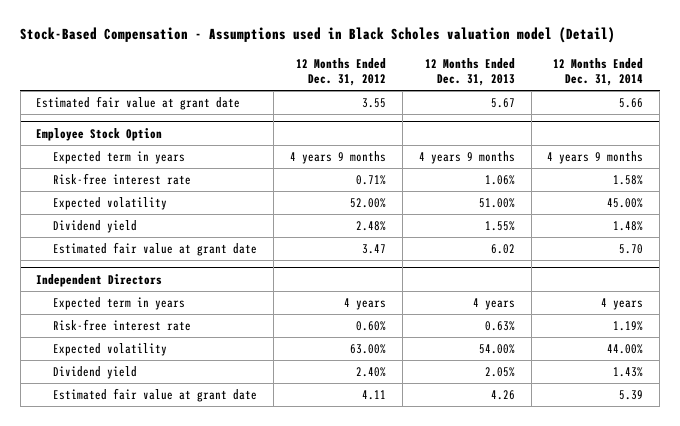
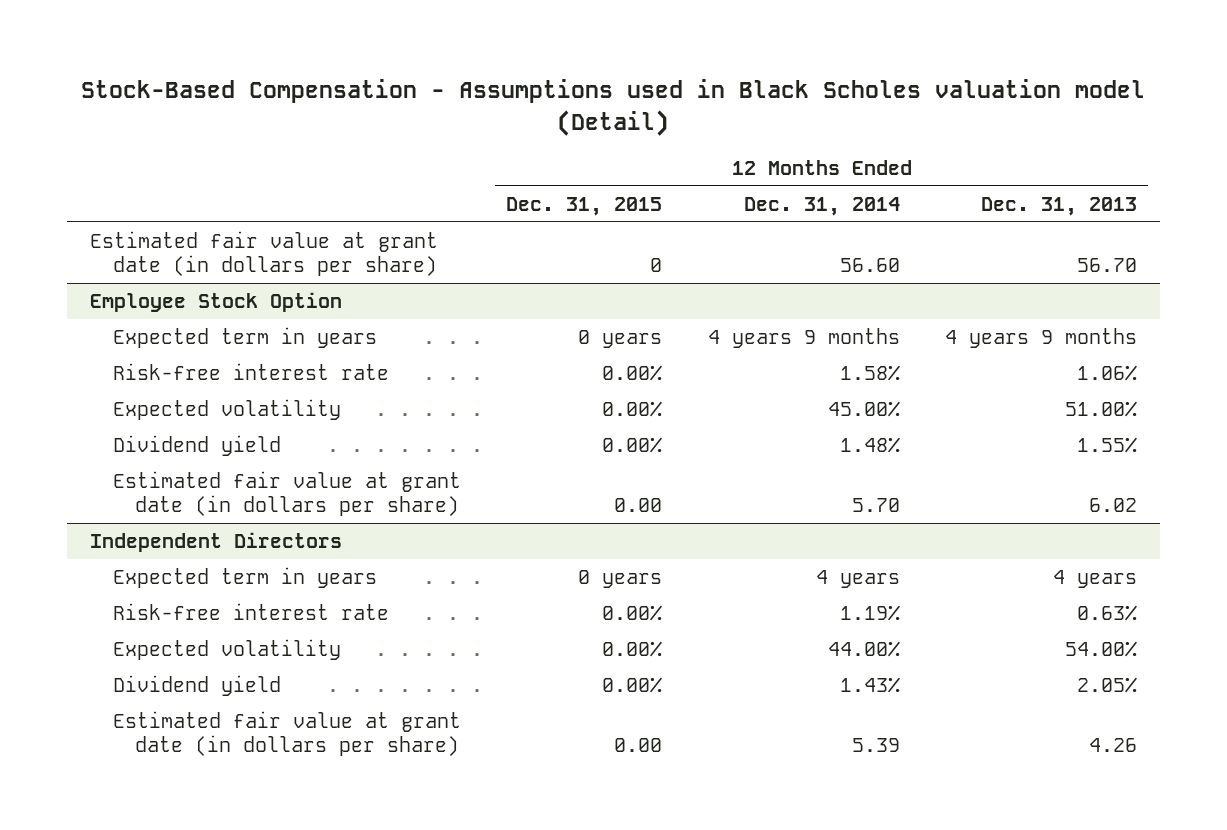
- | 12 Months Ended Dec. 31, 2012 | 12 Months Ended Dec. 31, 2013 | 12 Months Ended Dec. 31, 2014
+ | 12 Months Ended Dec. 31, 2015 | 12 Months Ended Dec. 31, 2014 | 12 Months Ended Dec. 31, 2013
- Estimated fair value at grant date | 3.55 | 5.67 | 5.66
+ Estimated fair value at grant date (in dollars per share) | 0 | 56.60 | 56.70
@ Employee Stock Option
- Estimated fair value at grant date | 3.47 | 6.02 | 5.70
+ Estimated fair value at grant date (in dollars per share) | 0.00 | 5.70 | 6.02
@ Independent Directors
- Estimated fair value at grant date | 4.11 | 4.26 | 5.39
+ Estimated fair value at grant date (in dollars per share) | 0.00 | 5.39 | 4.26

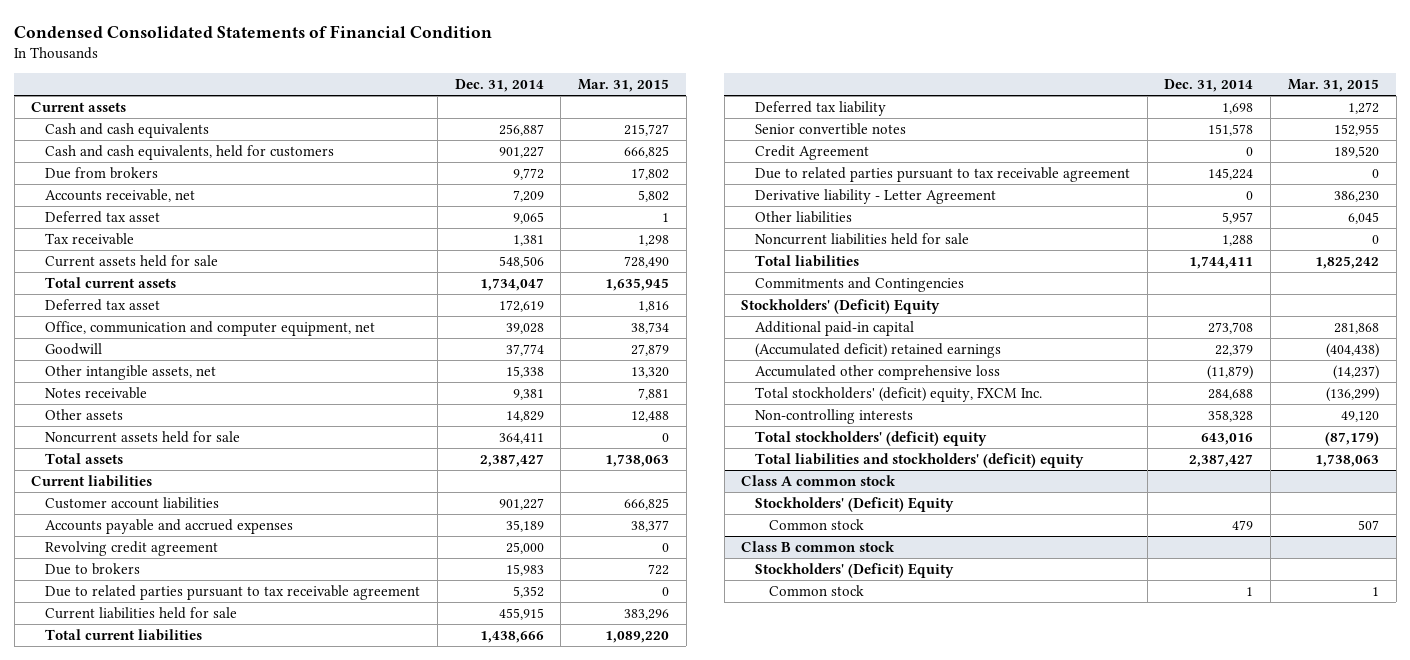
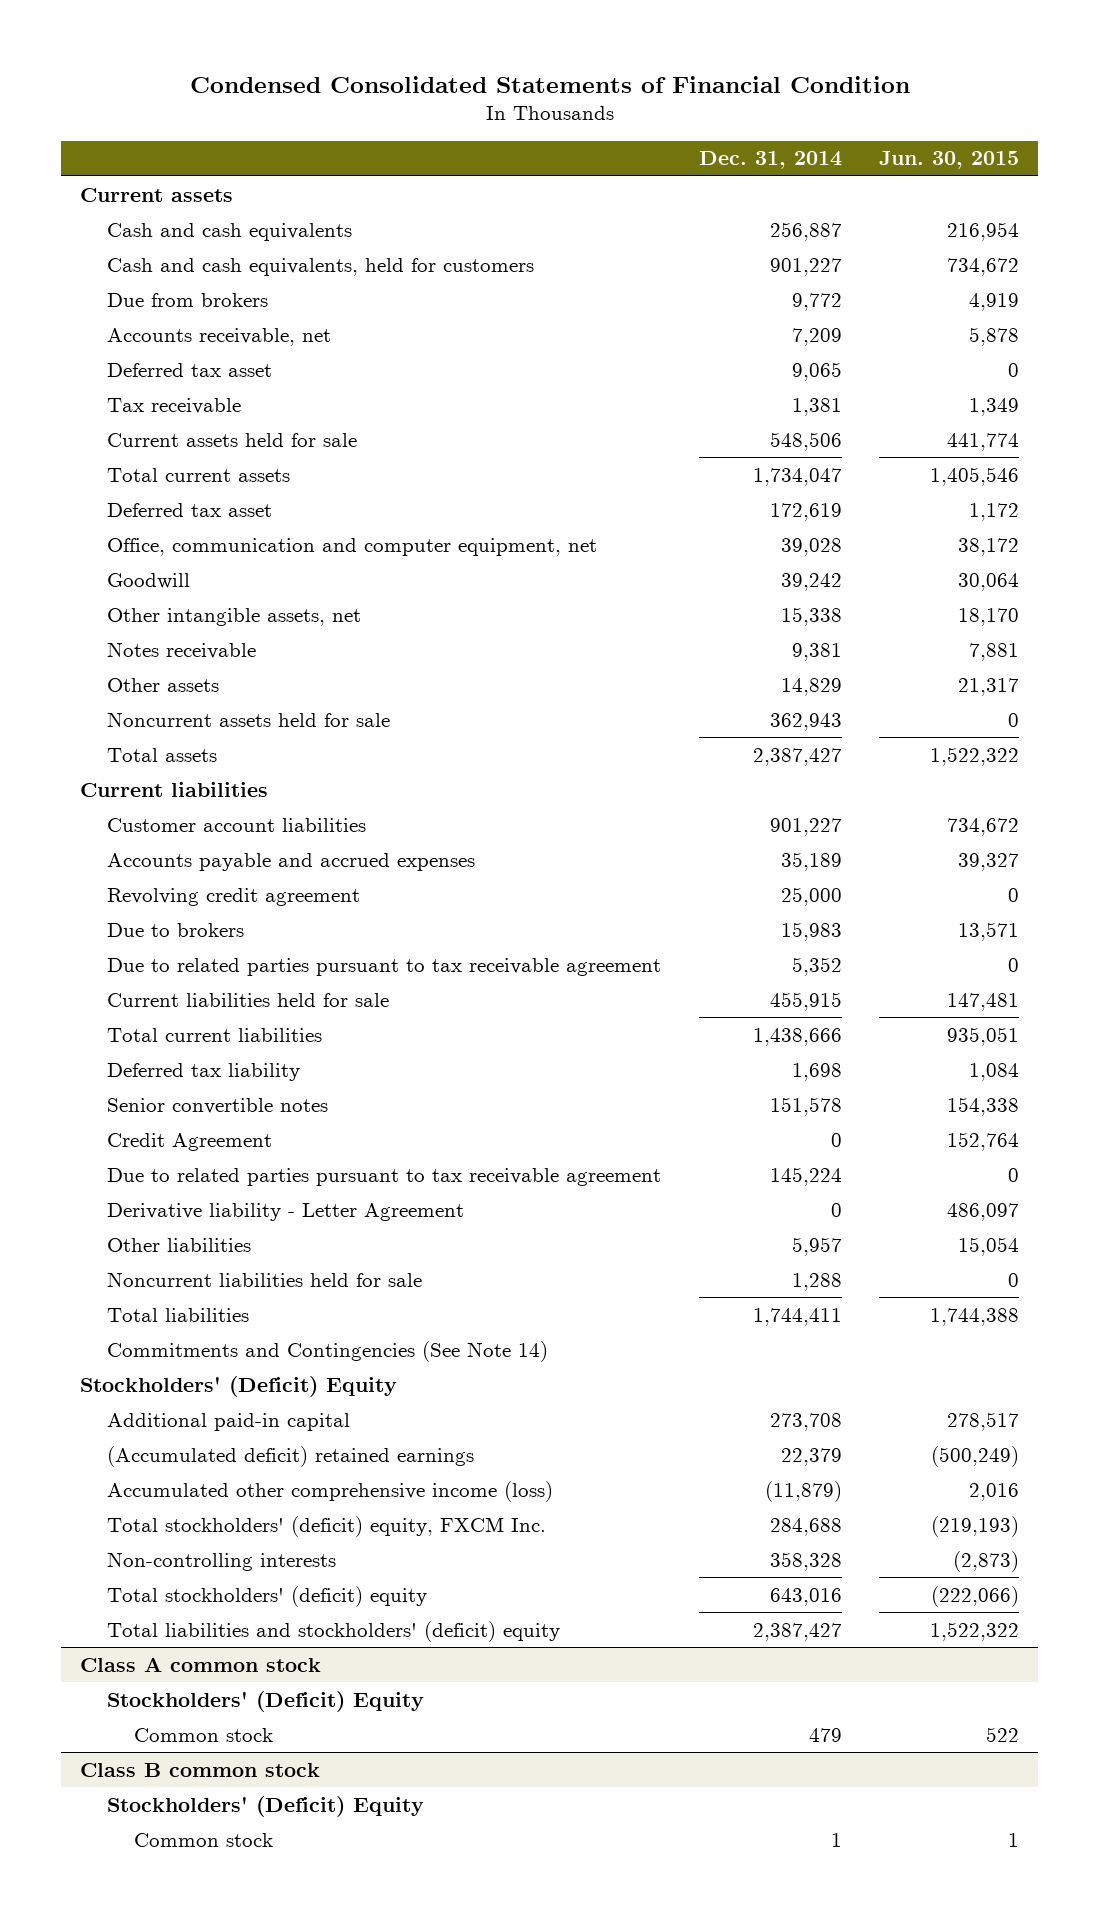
- | Dec. 31, 2014 | Mar. 31, 2015
+ | Dec. 31, 2014 | Jun. 30, 2015
- Goodwill | 37,774 | 27,879
+ Goodwill | 39,242 | 30,064
- Noncurrent assets held for sale | 364,411 | 0
+ Noncurrent assets held for sale | 362,943 | 0
- Commitments and Contingencies
+ Commitments and Contingencies (See Note 14)
- Accumulated other comprehensive loss | (11,879) | (14,237)
+ Accumulated other comprehensive income (loss) | (11,879) | 2,016

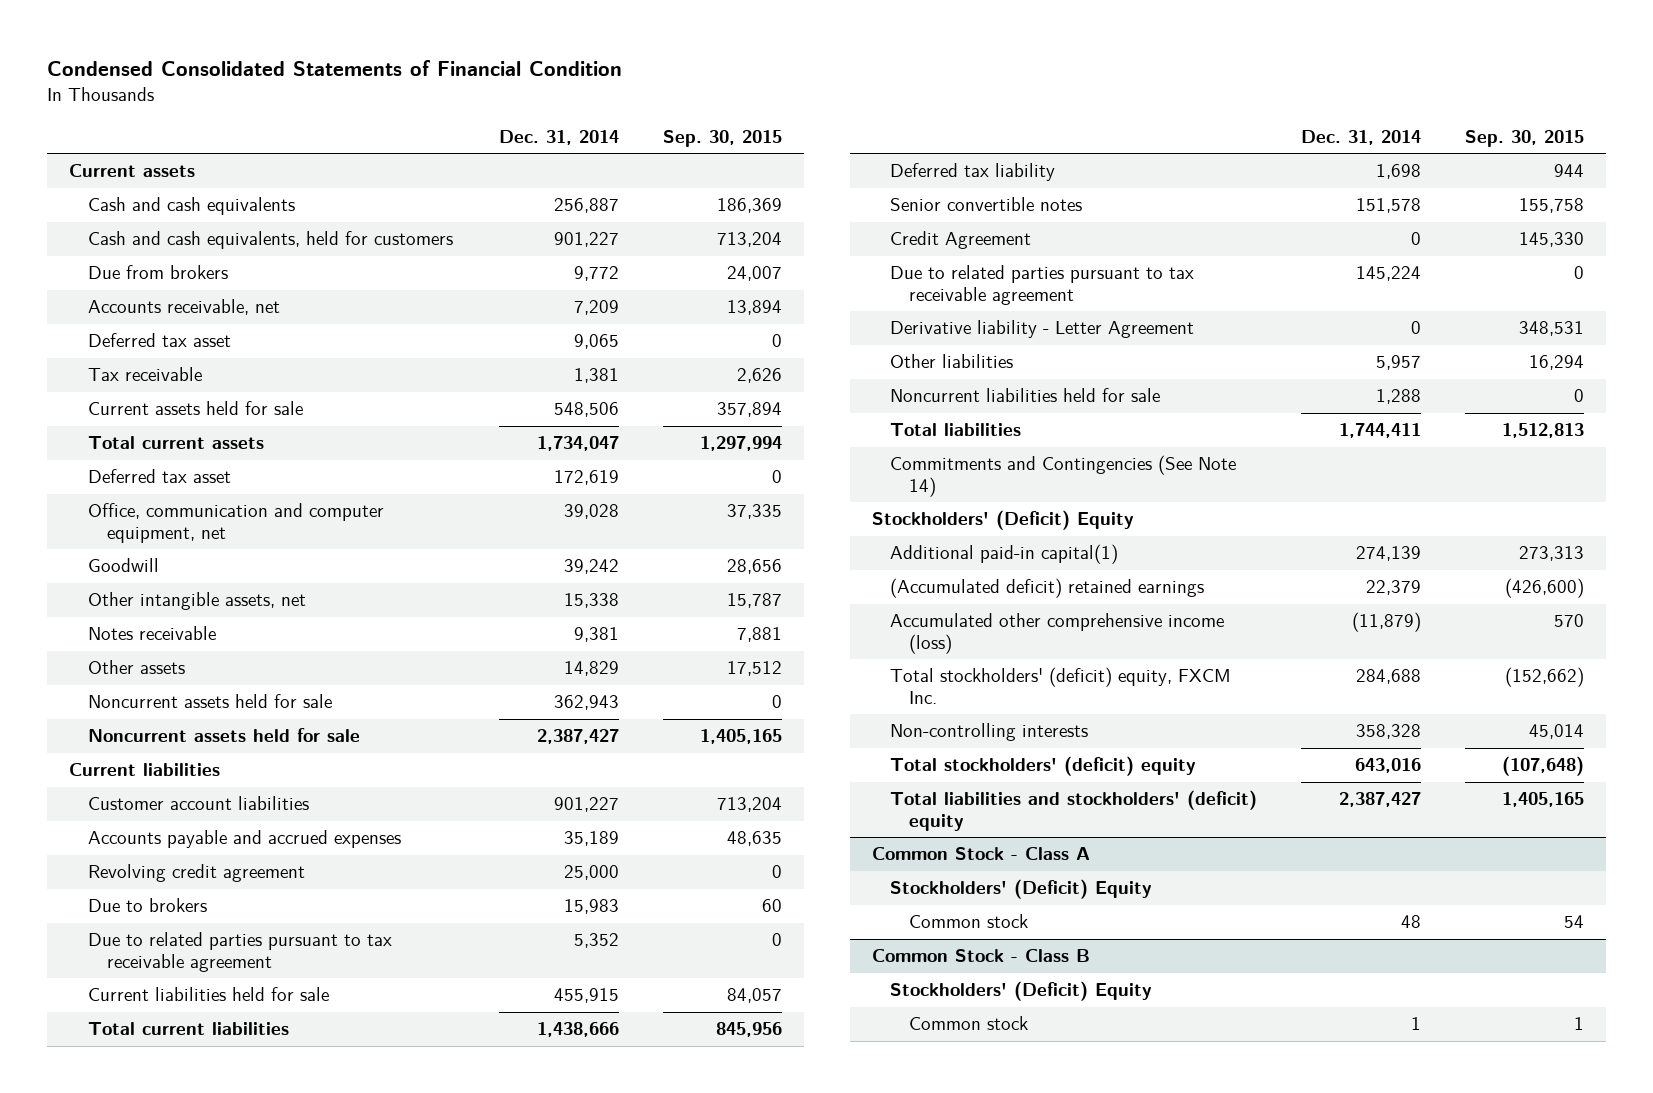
- | Dec. 31, 2014 | Jun. 30, 2015
+ | Dec. 31, 2014 | Sep. 30, 2015
- Total assets | 2,387,427 | 1,522,322
+ Noncurrent assets held for sale | 2,387,427 | 1,405,165
- Additional paid-in capital | 273,708 | 278,517
+ Additional paid-in capital(1) | 274,139 | 273,313
- Class A common stock
+ Common Stock - Class A
- Common stock | 479 | 522
- Class B common stock
+ Common stock | 48 | 54
+ Common Stock - Class B

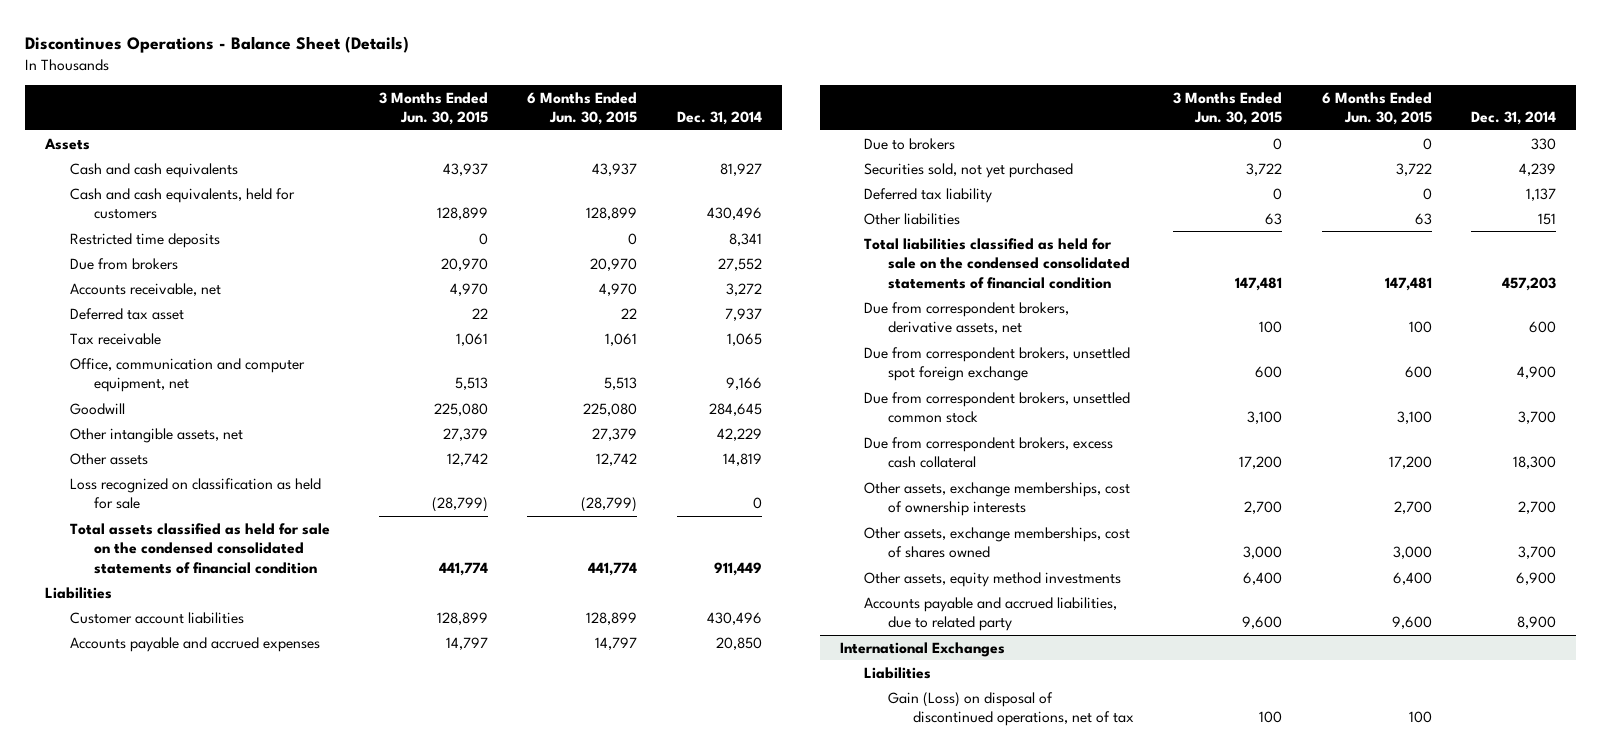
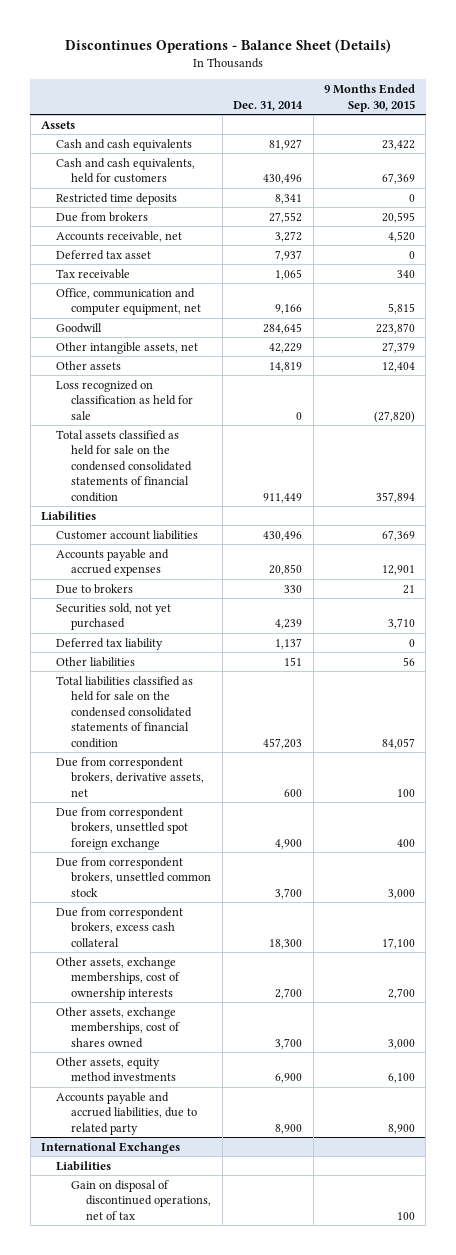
- | 3 Months Ended Jun. 30, 2015 | 6 Months Ended Jun. 30, 2015 | Dec. 31, 2014
+ | Dec. 31, 2014 | 9 Months Ended Sep. 30, 2015
@ International Exchanges
- Gain (Loss) on disposal of discontinued operations, net of tax | 100 | 100 |
+ Gain on disposal of discontinued operations, net of tax | | 100

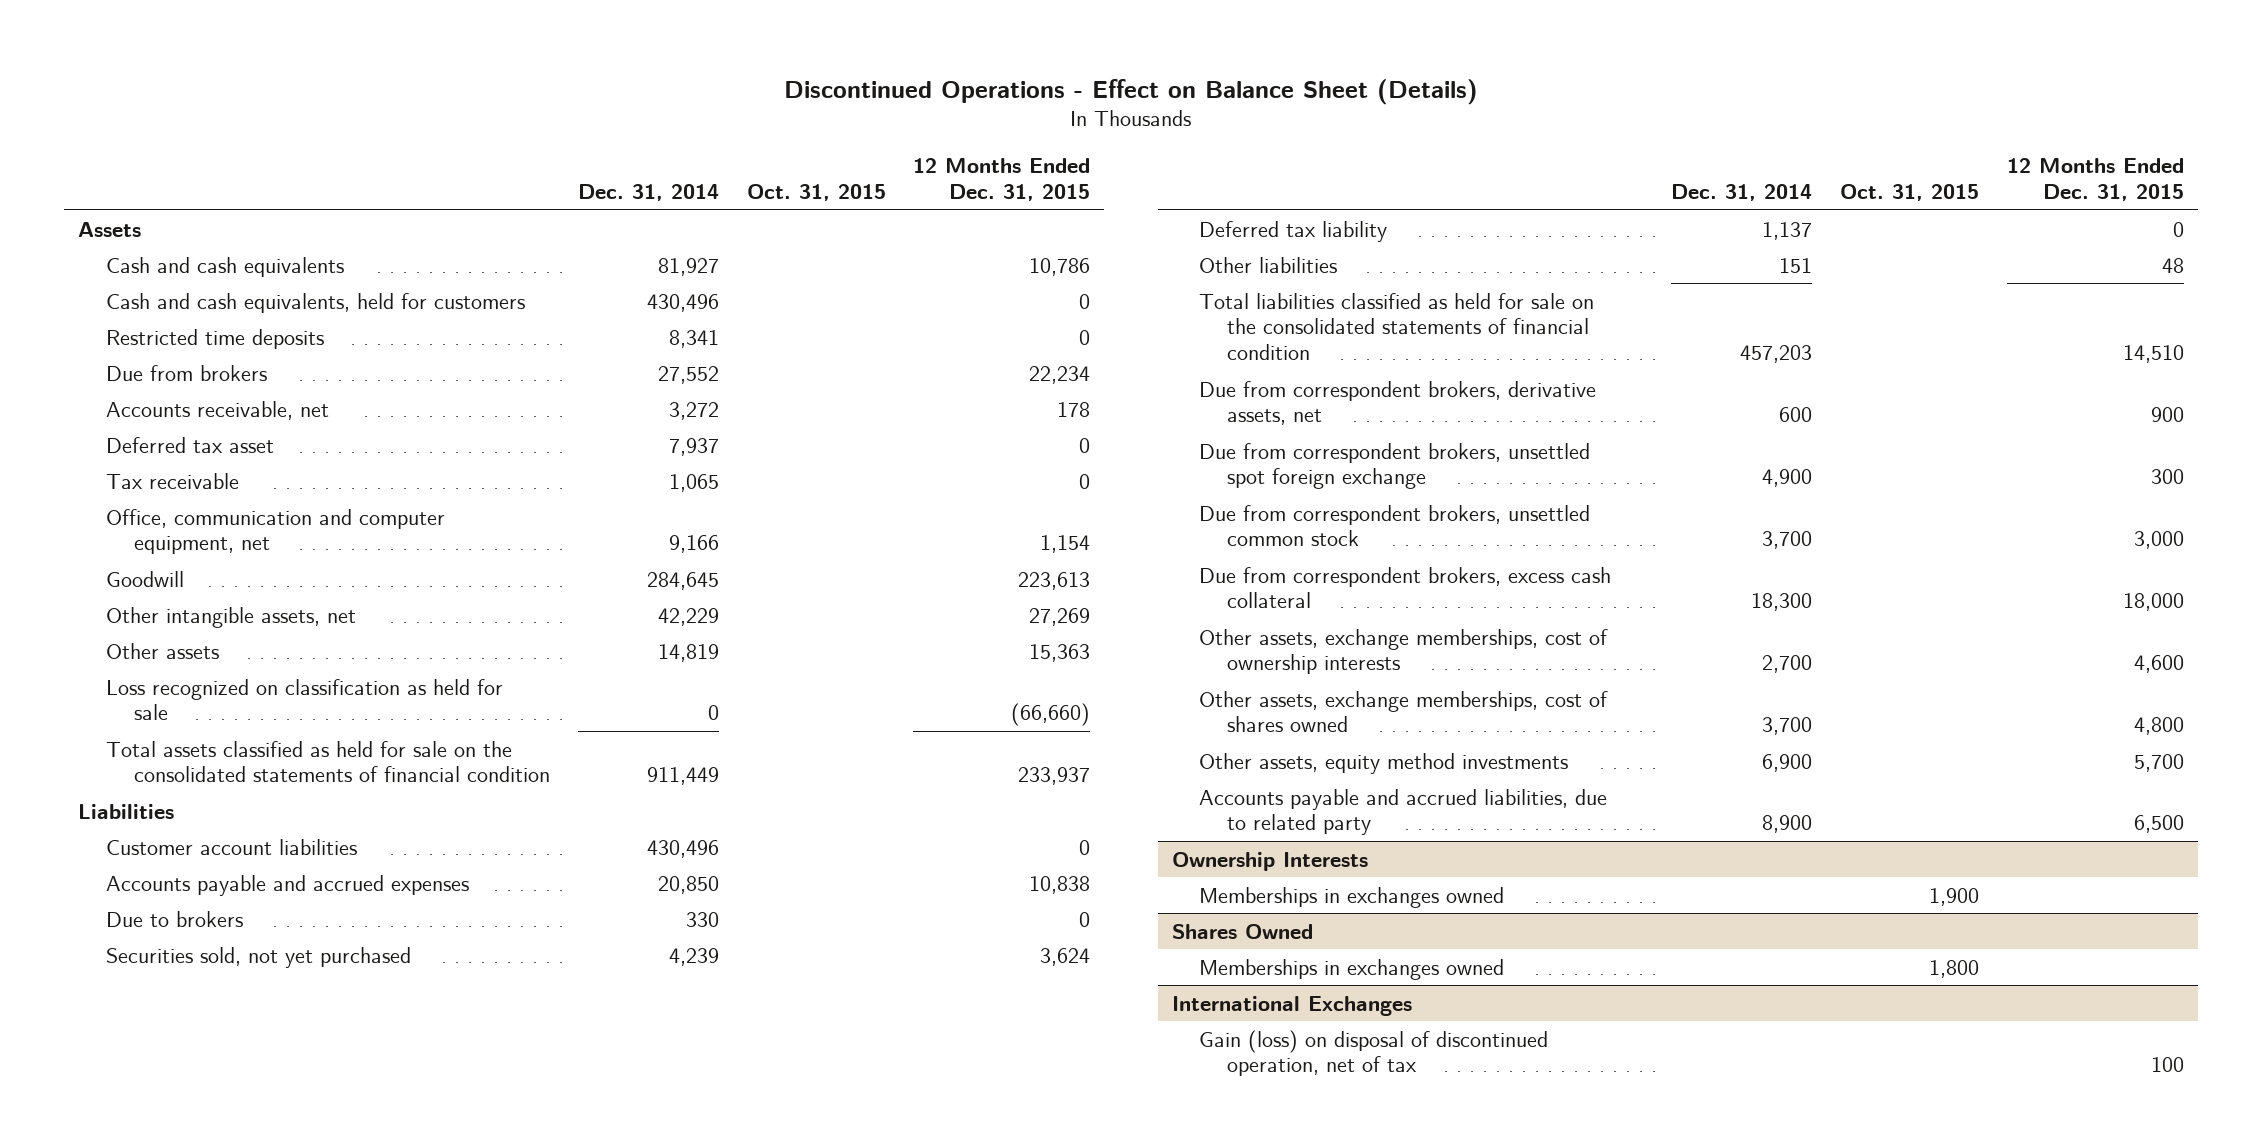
- Discontinues Operations - Balance Sheet (Details)
+ Discontinued Operations - Effect on Balance Sheet (Details)
- | Dec. 31, 2014 | 9 Months Ended Sep. 30, 2015
+ | Dec. 31, 2014 | Oct. 31, 2015 | 12 Months Ended Dec. 31, 2015
- Total assets classified as held for sale on the condensed consolidated statements of financial condition | 911,449 | 357,894
+ Total assets classified as held for sale on the consolidated statements of financial condition | 911,449 | | 233,937
- Total liabilities classified as held for sale on the condensed consolidated statements of financial condition | 457,203 | 84,057
+ Total liabilities classified as held for sale on the consolidated statements of financial condition | 457,203 | | 14,510
+ Ownership Interests
+ Memberships in exchanges owned | | 1,900 |
+ Shares Owned
+ Memberships in exchanges owned | | 1,800 |
@ International Exchanges
- Liabilities
- Gain on disposal of discontinued operations, net of tax | | 100
+ Gain (loss) on disposal of discontinued operation, net of tax | | | 100

